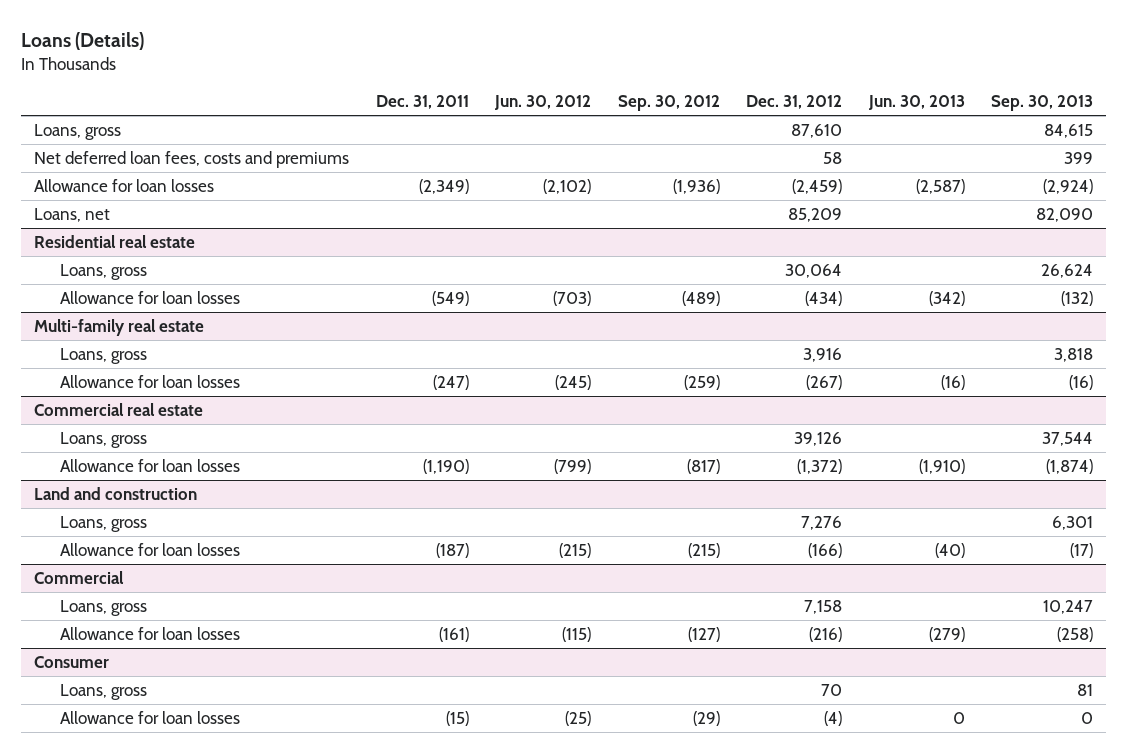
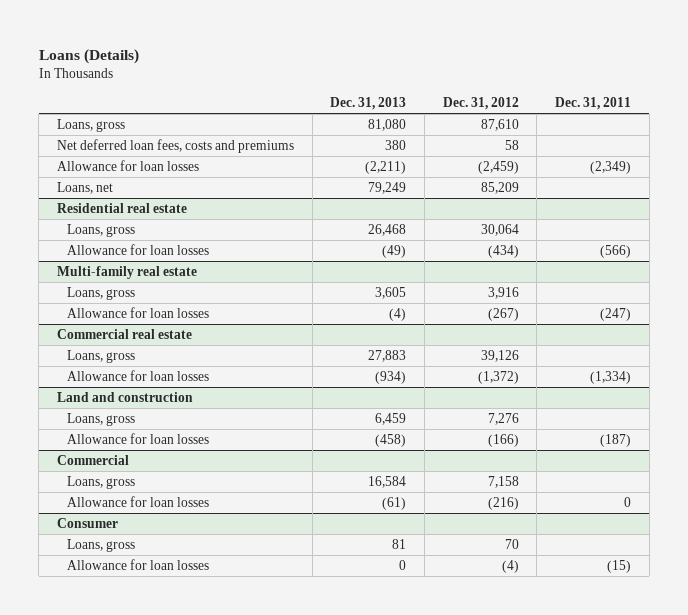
- | Dec. 31, 2011 | Jun. 30, 2012 | Sep. 30, 2012 | Dec. 31, 2012 | Jun. 30, 2013 | Sep. 30, 2013
+ | Dec. 31, 2013 | Dec. 31, 2012 | Dec. 31, 2011
@ Residential real estate
- Allowance for loan losses | (549) | (703) | (489) | (434) | (342) | (132)
+ Allowance for loan losses | (49) | (434) | (566)
@ Commercial real estate
- Allowance for loan losses | (1,190) | (799) | (817) | (1,372) | (1,910) | (1,874)
+ Allowance for loan losses | (934) | (1,372) | (1,334)
@ Commercial
- Allowance for loan losses | (161) | (115) | (127) | (216) | (279) | (258)
+ Allowance for loan losses | (61) | (216) | 0

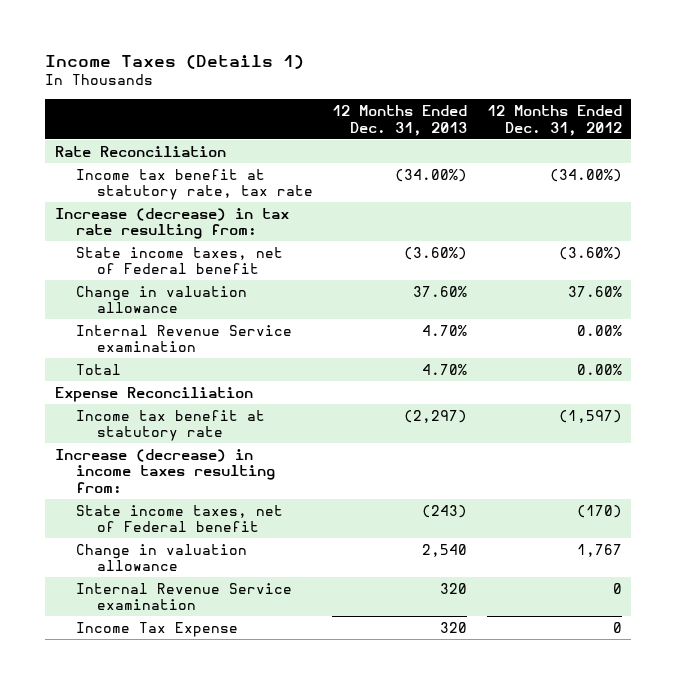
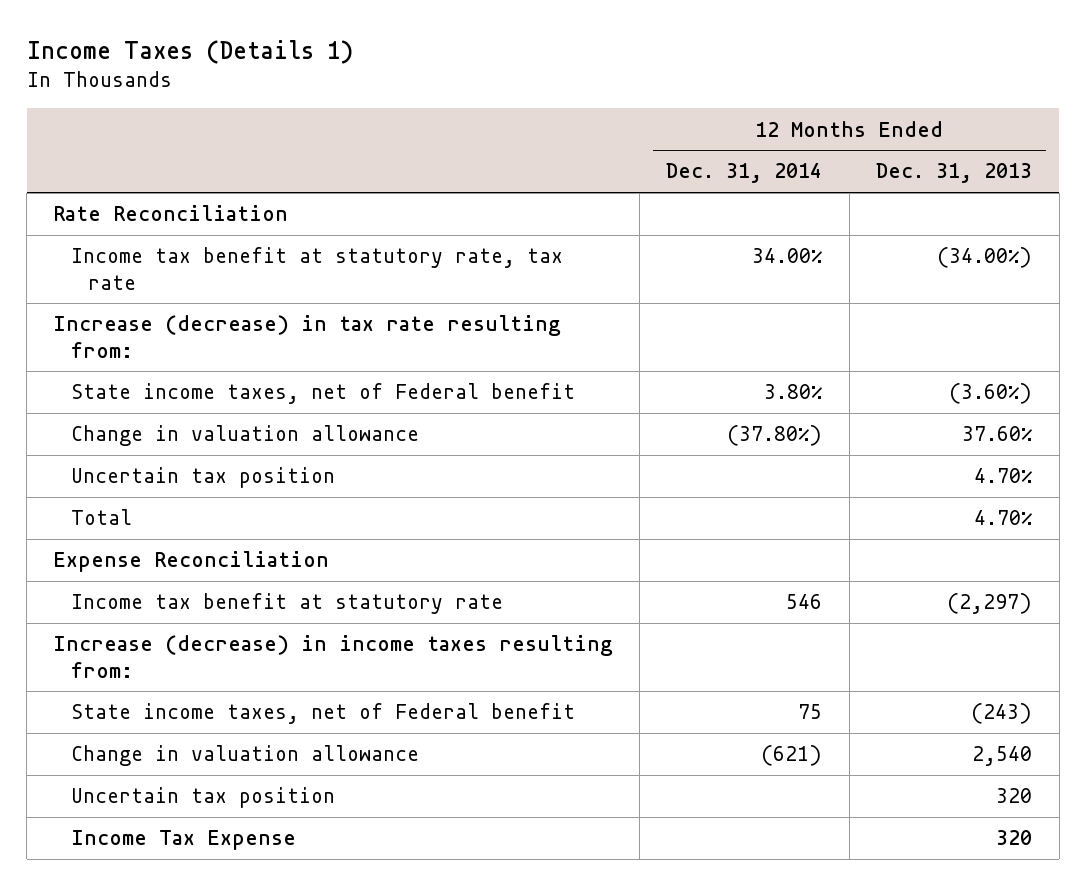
- | 12 Months Ended Dec. 31, 2013 | 12 Months Ended Dec. 31, 2012
+ | 12 Months Ended Dec. 31, 2014 | 12 Months Ended Dec. 31, 2013
- Internal Revenue Service examination | 4.70% | 0.00%
+ Uncertain tax position | | 4.70%
- Internal Revenue Service examination | 320 | 0
+ Uncertain tax position | | 320

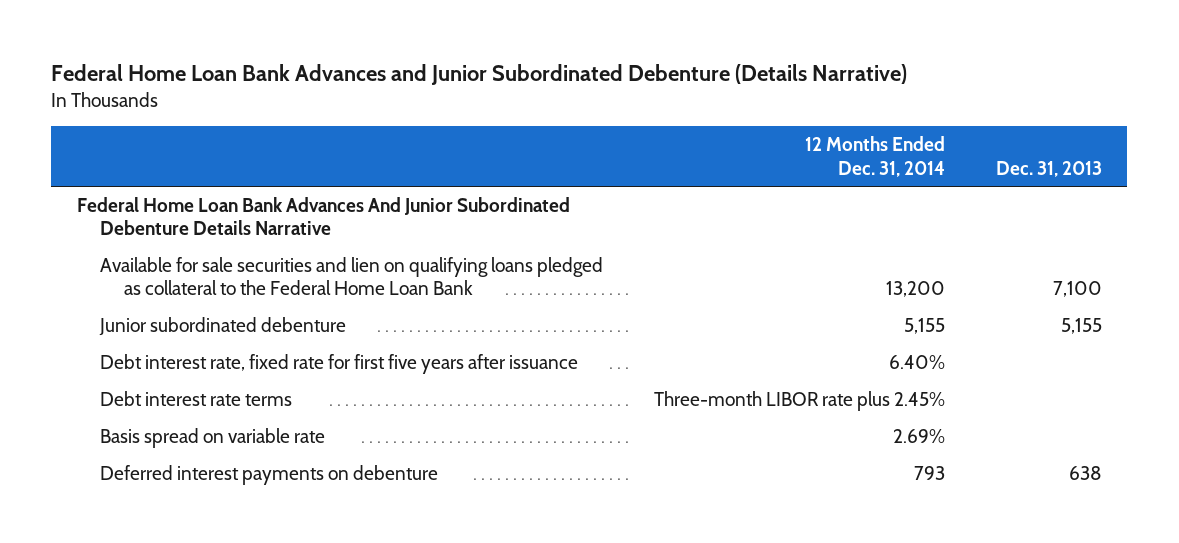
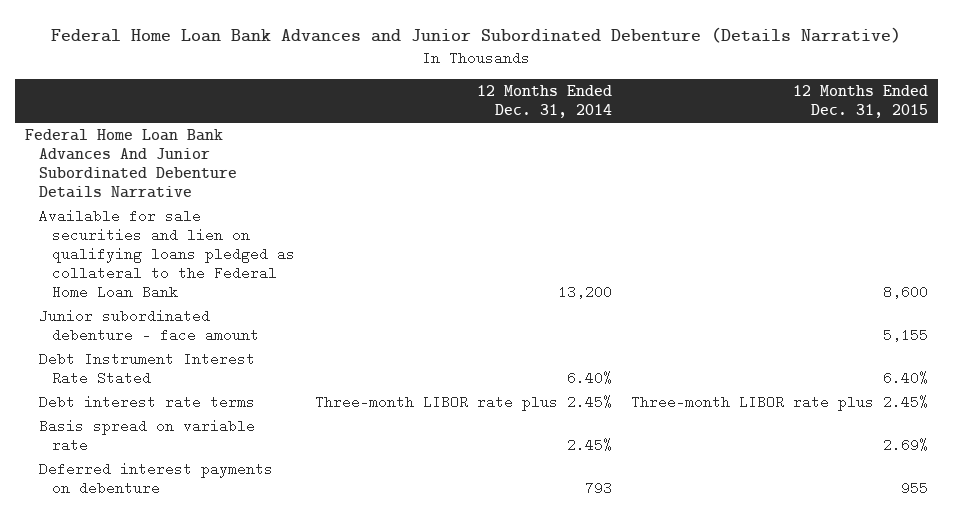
- | 12 Months Ended Dec. 31, 2014 | Dec. 31, 2013
+ | 12 Months Ended Dec. 31, 2014 | 12 Months Ended Dec. 31, 2015
- Junior subordinated debenture | 5,155 | 5,155
- Debt interest rate, fixed rate for first five years after issuance | 6.40% |
+ Junior subordinated debenture - face amount | | 5,155
+ Debt Instrument Interest Rate Stated | 6.40% | 6.40%
- Basis spread on variable rate | 2.69% |
+ Basis spread on variable rate | 2.45% | 2.69%

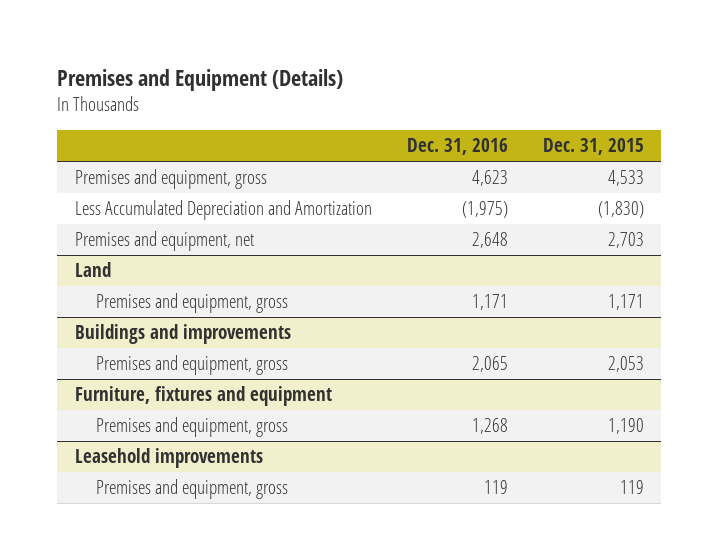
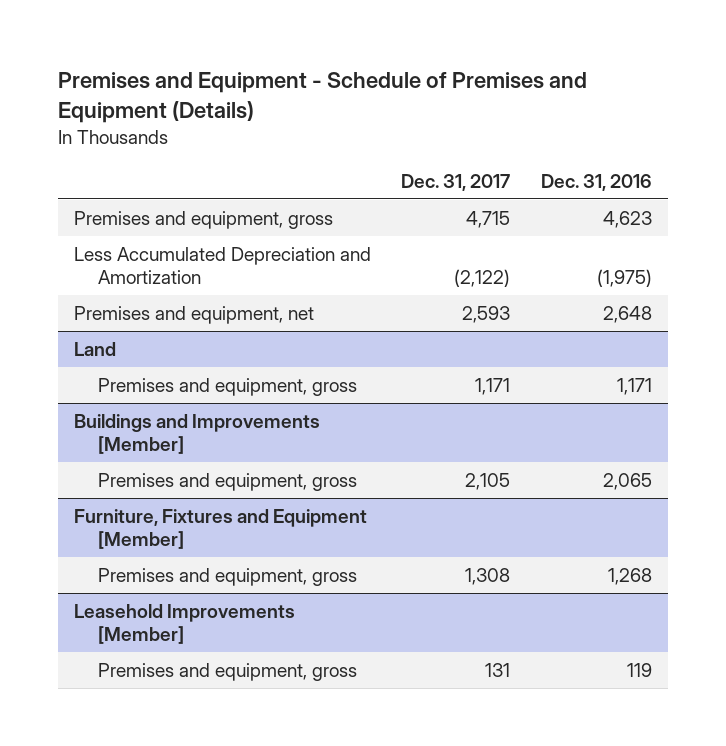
- Premises and Equipment (Details)
+ Premises and Equipment - Schedule of Premises and Equipment (Details)
- | Dec. 31, 2016 | Dec. 31, 2015
+ | Dec. 31, 2017 | Dec. 31, 2016
- Buildings and improvements
+ Buildings and Improvements [Member]
- Furniture, fixtures and equipment
+ Furniture, Fixtures and Equipment [Member]
- Leasehold improvements
+ Leasehold Improvements [Member]

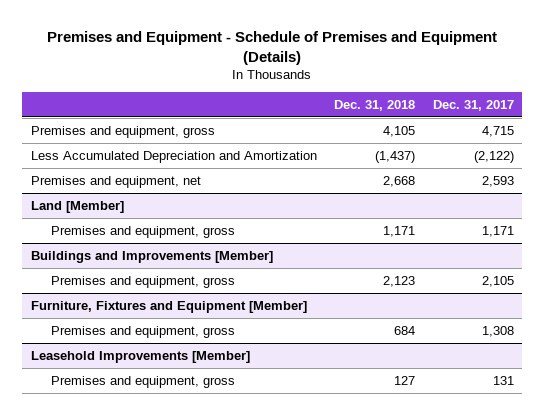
- | Dec. 31, 2017 | Dec. 31, 2016
+ | Dec. 31, 2018 | Dec. 31, 2017
- Land
+ Land [Member]

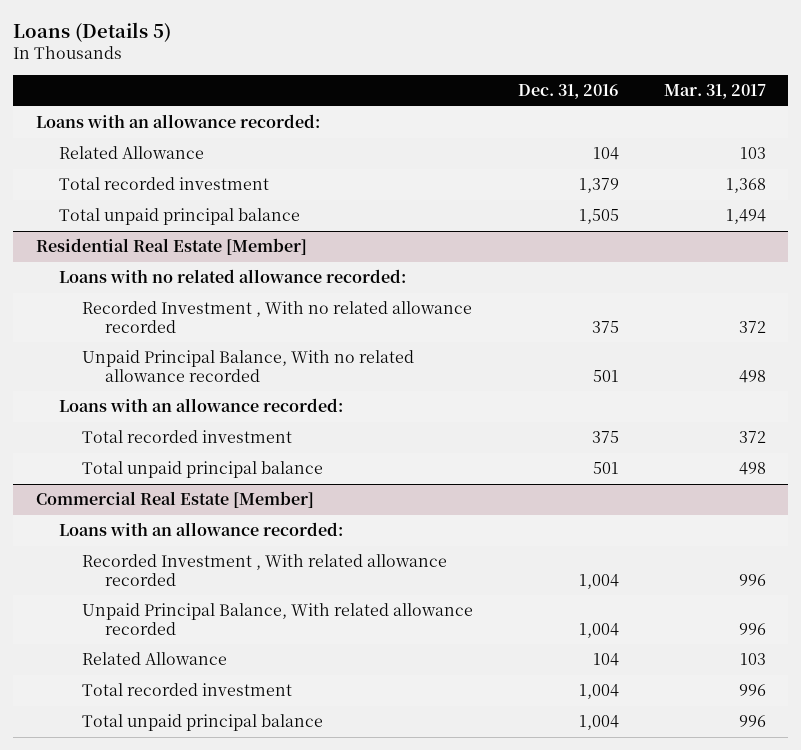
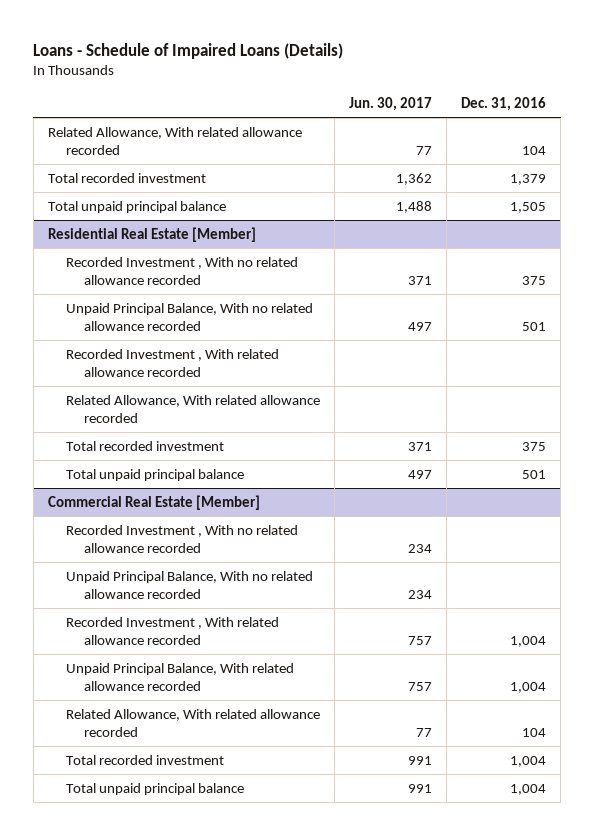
- Loans (Details 5)
+ Loans - Schedule of Impaired Loans (Details)
- | Dec. 31, 2016 | Mar. 31, 2017
+ | Jun. 30, 2017 | Dec. 31, 2016
- Loans with an allowance recorded:
- Related Allowance | 104 | 103
+ Related Allowance, With related allowance recorded | 77 | 104
@ Residential Real Estate [Member]
- Loans with no related allowance recorded:
- Loans with an allowance recorded:
+ Recorded Investment , With related allowance recorded
+ Related Allowance, With related allowance recorded
@ Commercial Real Estate [Member]
- Loans with an allowance recorded:
+ Recorded Investment , With no related allowance recorded | 234 |
+ Unpaid Principal Balance, With no related allowance recorded | 234 |
- Related Allowance | 104 | 103
+ Related Allowance, With related allowance recorded | 77 | 104

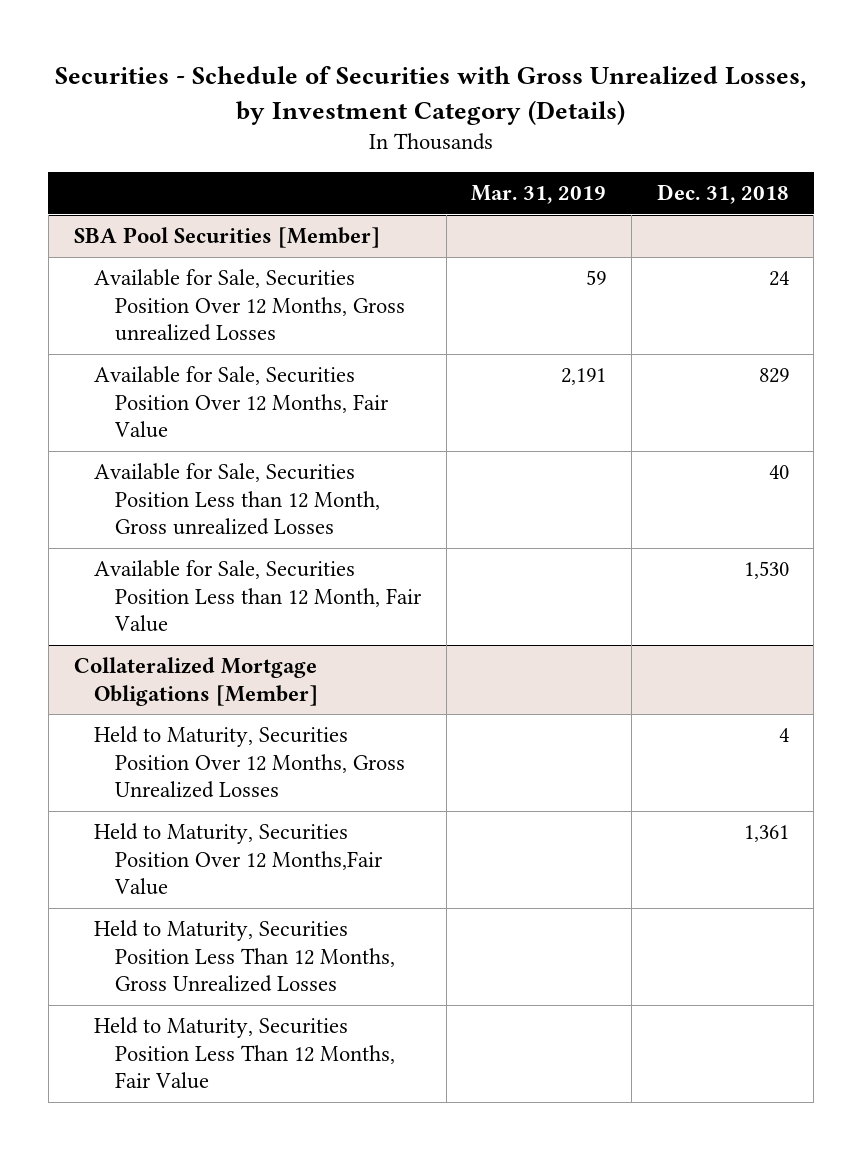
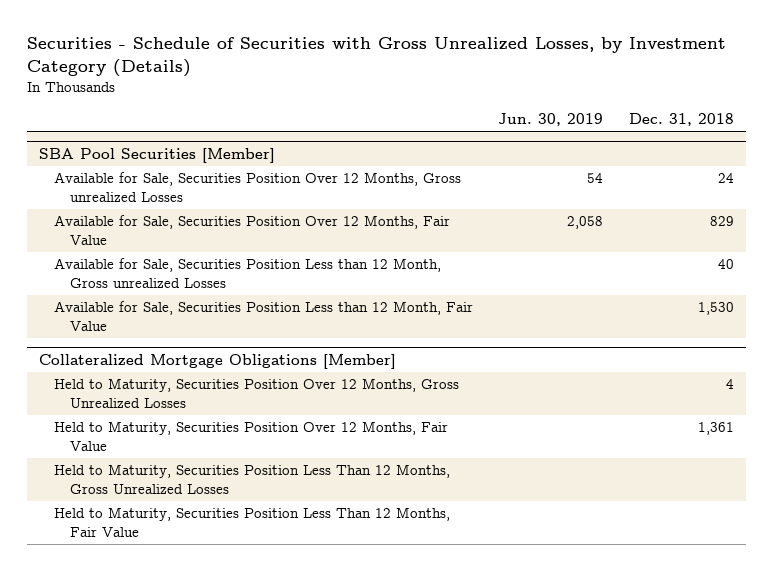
- | Mar. 31, 2019 | Dec. 31, 2018
+ | Jun. 30, 2019 | Dec. 31, 2018
@ Collateralized Mortgage Obligations [Member]
- Held to Maturity, Securities Position Over 12 Months,Fair Value | | 1,361
+ Held to Maturity, Securities Position Over 12 Months, Fair Value | | 1,361

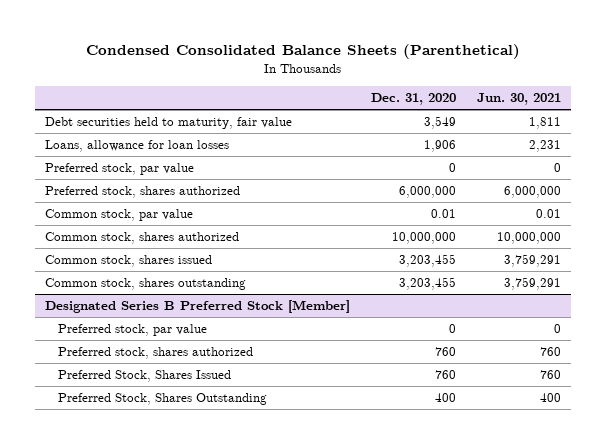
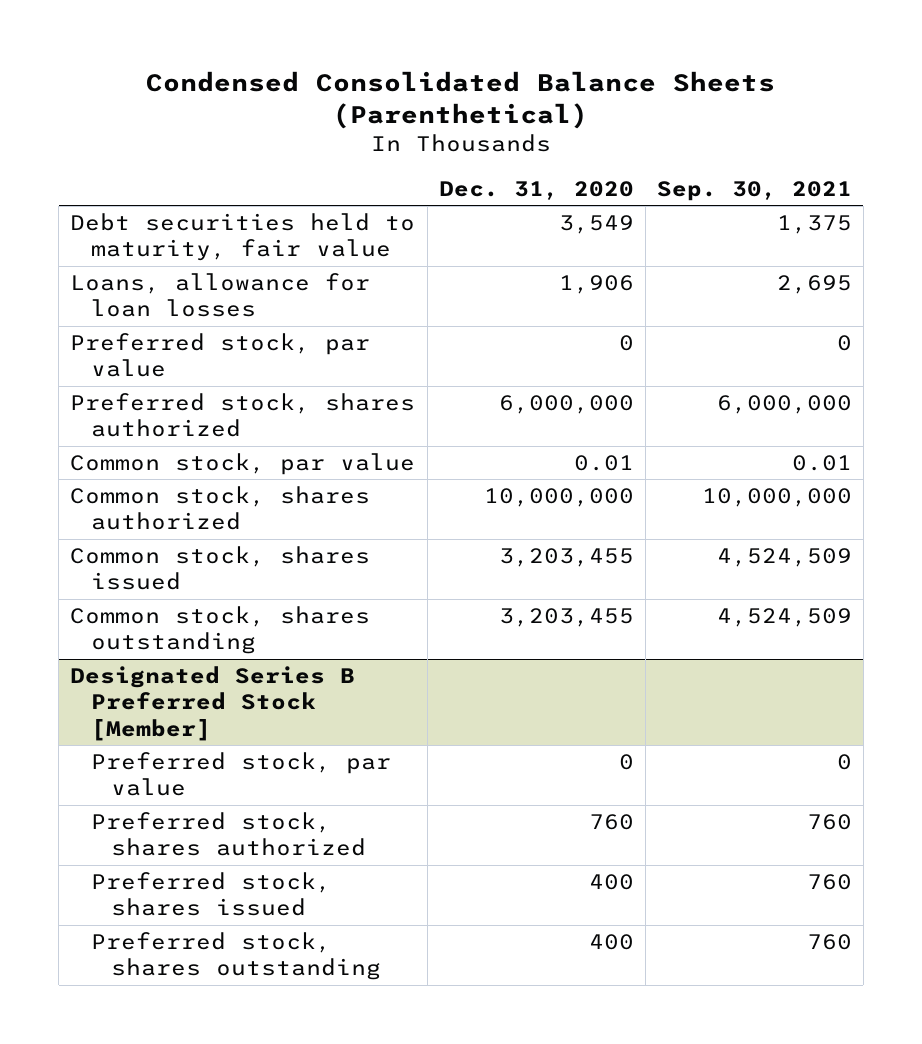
- | Dec. 31, 2020 | Jun. 30, 2021
+ | Dec. 31, 2020 | Sep. 30, 2021
@ Designated Series B Preferred Stock [Member]
- Preferred Stock, Shares Issued | 760 | 760
- Preferred Stock, Shares Outstanding | 400 | 400
+ Preferred stock, shares issued | 400 | 760
+ Preferred stock, shares outstanding | 400 | 760

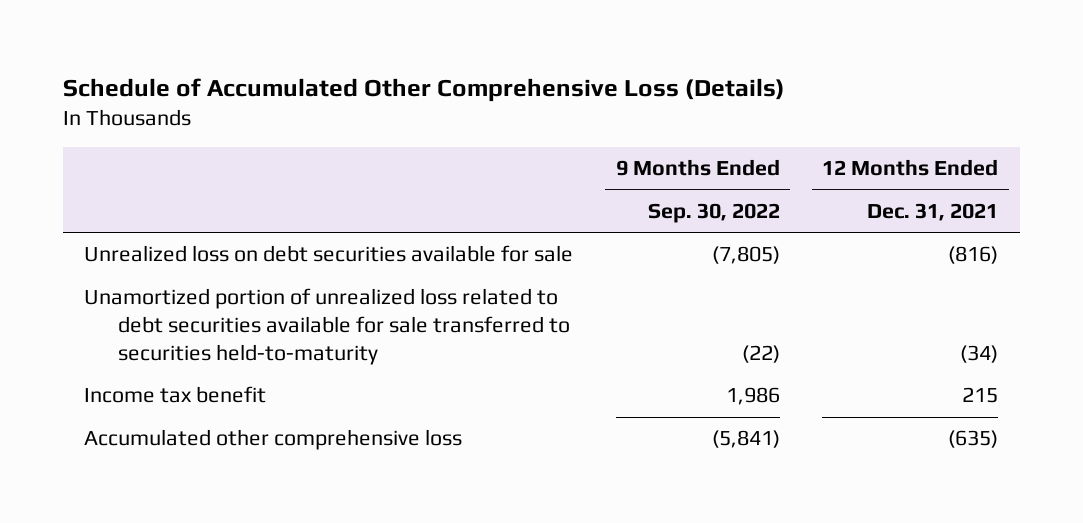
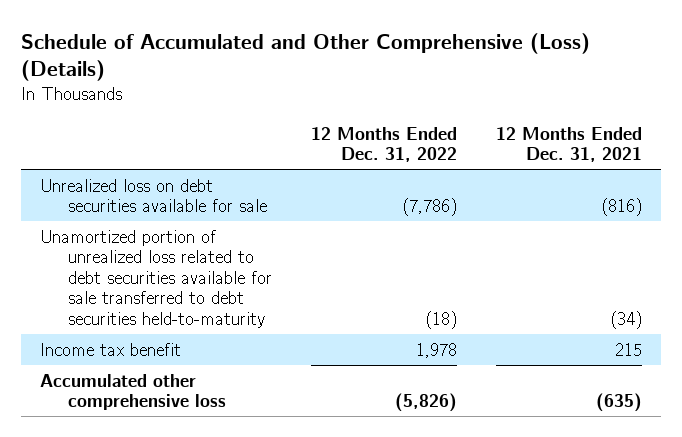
- Schedule of Accumulated Other Comprehensive Loss (Details)
+ Schedule of Accumulated and Other Comprehensive (Loss) (Details)
- | 9 Months Ended Sep. 30, 2022 | 12 Months Ended Dec. 31, 2021
+ | 12 Months Ended Dec. 31, 2022 | 12 Months Ended Dec. 31, 2021
- Unamortized portion of unrealized loss related to debt securities available for sale transferred to securities held-to-maturity | (22) | (34)
+ Unamortized portion of unrealized loss related to debt securities available for sale transferred to debt securities held-to-maturity | (18) | (34)

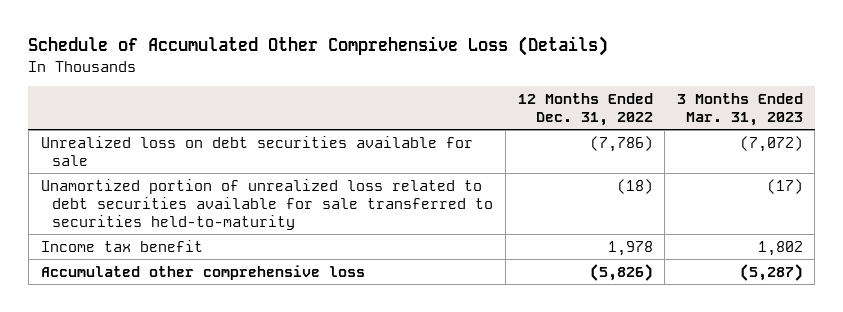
- Schedule of Accumulated and Other Comprehensive (Loss) (Details)
+ Schedule of Accumulated Other Comprehensive Loss (Details)
- | 12 Months Ended Dec. 31, 2022 | 12 Months Ended Dec. 31, 2021
+ | 12 Months Ended Dec. 31, 2022 | 3 Months Ended Mar. 31, 2023
- Unamortized portion of unrealized loss related to debt securities available for sale transferred to debt securities held-to-maturity | (18) | (34)
+ Unamortized portion of unrealized loss related to debt securities available for sale transferred to securities held-to-maturity | (18) | (17)

